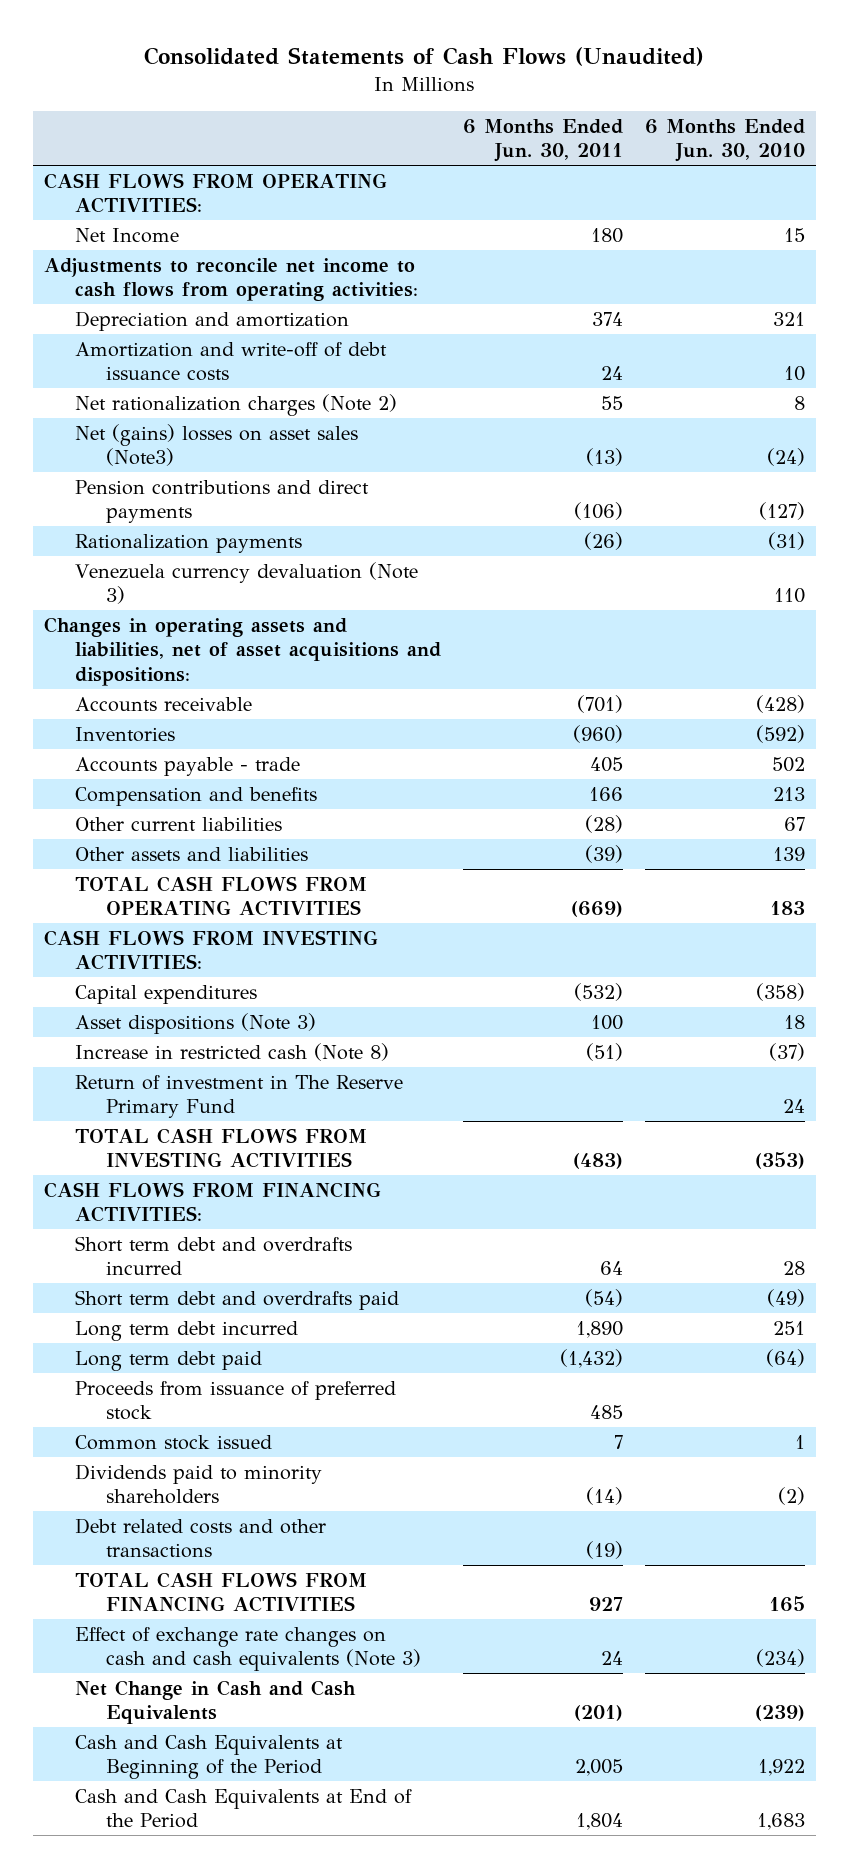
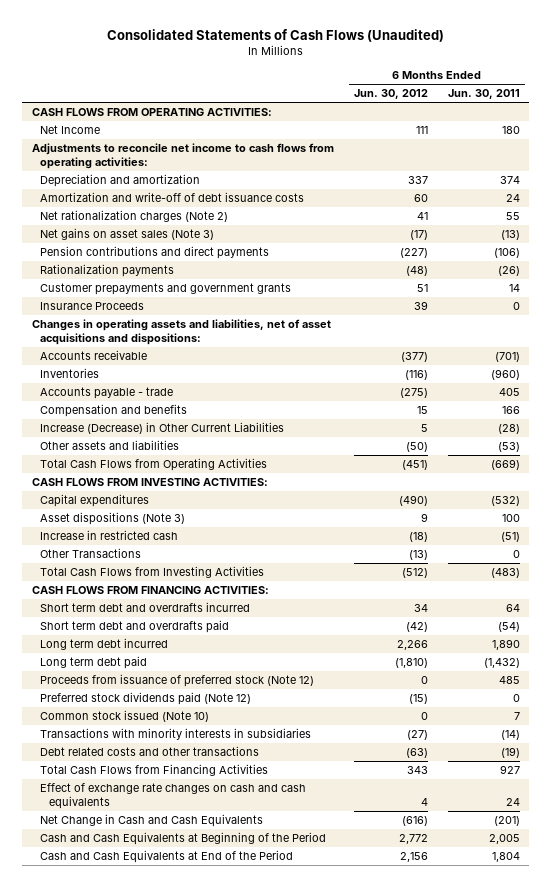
- | 6 Months Ended Jun. 30, 2011 | 6 Months Ended Jun. 30, 2010
+ | 6 Months Ended Jun. 30, 2012 | 6 Months Ended Jun. 30, 2011
- Net (gains) losses on asset sales (Note3) | (13) | (24)
+ Net gains on asset sales (Note 3) | (17) | (13)
- Venezuela currency devaluation (Note 3) | | 110
+ Customer prepayments and government grants | 51 | 14
+ Insurance Proceeds | 39 | 0
- Other current liabilities | (28) | 67
- Other assets and liabilities | (39) | 139
- TOTAL CASH FLOWS FROM OPERATING ACTIVITIES | (669) | 183
+ Increase (Decrease) in Other Current Liabilities | 5 | (28)
+ Other assets and liabilities | (50) | (53)
+ Total Cash Flows from Operating Activities | (451) | (669)
- Increase in restricted cash (Note 8) | (51) | (37)
- Return of investment in The Reserve Primary Fund | | 24
- TOTAL CASH FLOWS FROM INVESTING ACTIVITIES | (483) | (353)
+ Increase in restricted cash | (18) | (51)
+ Other Transactions | (13) | 0
+ Total Cash Flows from Investing Activities | (512) | (483)
- Proceeds from issuance of preferred stock | 485 |
- Common stock issued | 7 | 1
- Dividends paid to minority shareholders | (14) | (2)
+ Proceeds from issuance of preferred stock (Note 12) | 0 | 485
+ Preferred stock dividends paid (Note 12) | (15) | 0
+ Common stock issued (Note 10) | 0 | 7
+ Transactions with minority interests in subsidiaries | (27) | (14)
- TOTAL CASH FLOWS FROM FINANCING ACTIVITIES | 927 | 165
- Effect of exchange rate changes on cash and cash equivalents (Note 3) | 24 | (234)
+ Total Cash Flows from Financing Activities | 343 | 927
+ Effect of exchange rate changes on cash and cash equivalents | 4 | 24

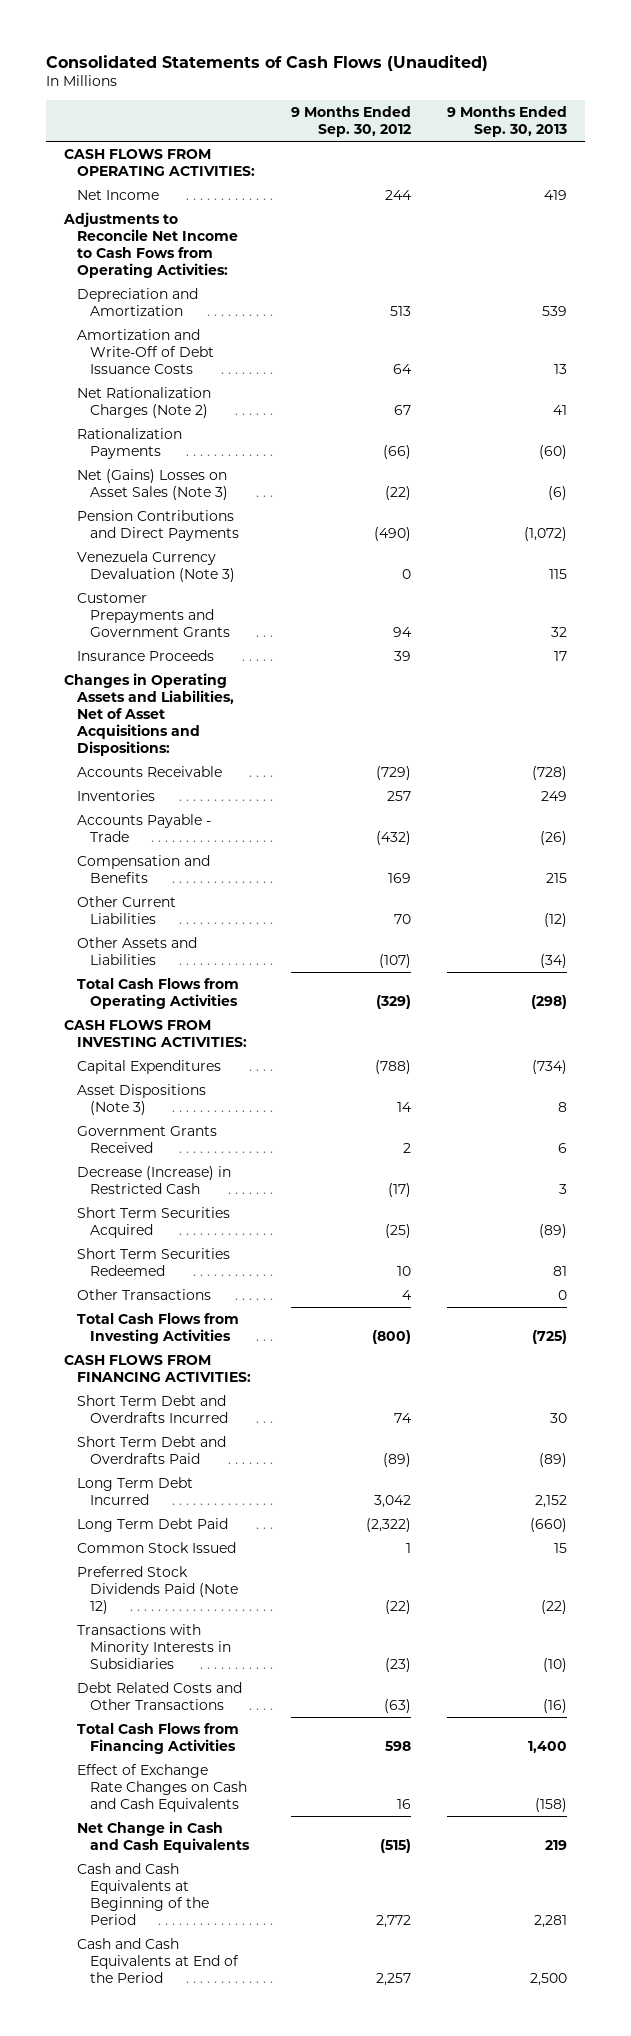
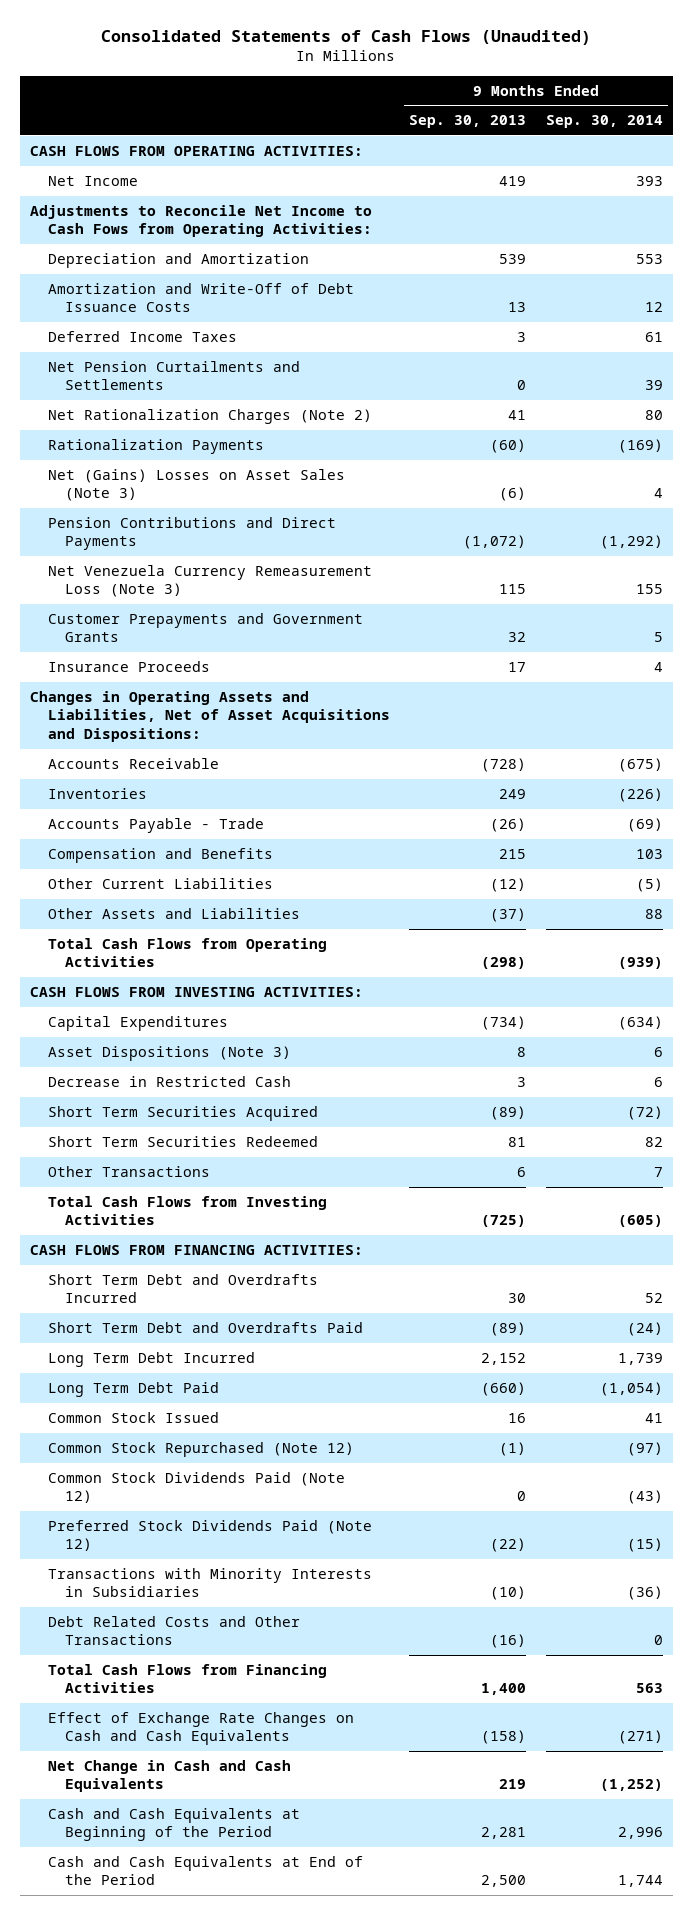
- | 9 Months Ended Sep. 30, 2012 | 9 Months Ended Sep. 30, 2013
+ | 9 Months Ended Sep. 30, 2013 | 9 Months Ended Sep. 30, 2014
+ Deferred Income Taxes | 3 | 61
+ Net Pension Curtailments and Settlements | 0 | 39
- Venezuela Currency Devaluation (Note 3) | 0 | 115
+ Net Venezuela Currency Remeasurement Loss (Note 3) | 115 | 155
- Other Assets and Liabilities | (107) | (34)
+ Other Assets and Liabilities | (37) | 88
- Government Grants Received | 2 | 6
- Decrease (Increase) in Restricted Cash | (17) | 3
+ Decrease in Restricted Cash | 3 | 6
- Other Transactions | 4 | 0
+ Other Transactions | 6 | 7
- Common Stock Issued | 1 | 15
+ Common Stock Issued | 16 | 41
+ Common Stock Repurchased (Note 12) | (1) | (97)
+ Common Stock Dividends Paid (Note 12) | 0 | (43)

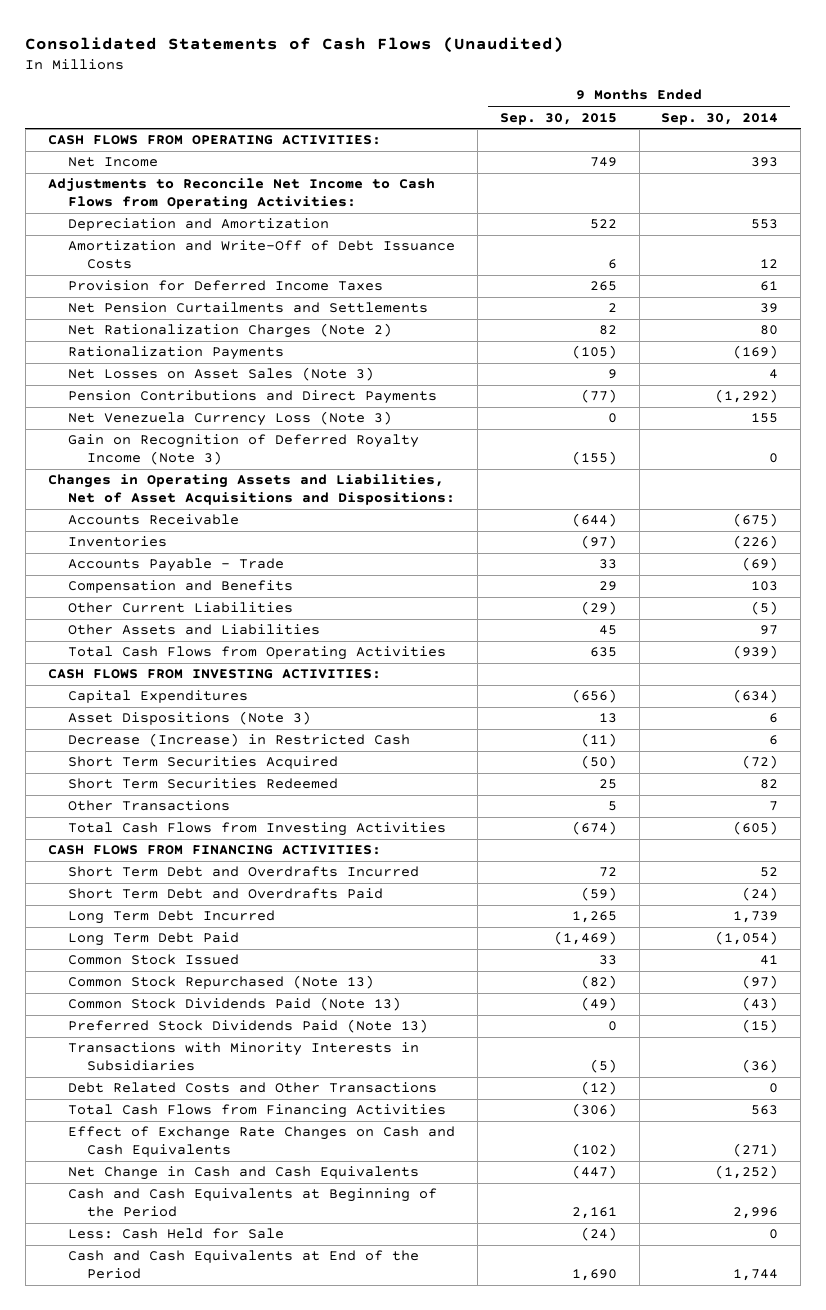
- | 9 Months Ended Sep. 30, 2013 | 9 Months Ended Sep. 30, 2014
+ | 9 Months Ended Sep. 30, 2015 | 9 Months Ended Sep. 30, 2014
- Adjustments to Reconcile Net Income to Cash Fows from Operating Activities:
+ Adjustments to Reconcile Net Income to Cash Flows from Operating Activities:
- Deferred Income Taxes | 3 | 61
+ Provision for Deferred Income Taxes | 265 | 61
- Net (Gains) Losses on Asset Sales (Note 3) | (6) | 4
+ Net Losses on Asset Sales (Note 3) | 9 | 4
- Net Venezuela Currency Remeasurement Loss (Note 3) | 115 | 155
- Customer Prepayments and Government Grants | 32 | 5
- Insurance Proceeds | 17 | 4
+ Net Venezuela Currency Loss (Note 3) | 0 | 155
+ Gain on Recognition of Deferred Royalty Income (Note 3) | (155) | 0
- Other Assets and Liabilities | (37) | 88
+ Other Assets and Liabilities | 45 | 97
- Decrease in Restricted Cash | 3 | 6
+ Decrease (Increase) in Restricted Cash | (11) | 6
- Common Stock Repurchased (Note 12) | (1) | (97)
- Common Stock Dividends Paid (Note 12) | 0 | (43)
- Preferred Stock Dividends Paid (Note 12) | (22) | (15)
+ Common Stock Repurchased (Note 13) | (82) | (97)
+ Common Stock Dividends Paid (Note 13) | (49) | (43)
+ Preferred Stock Dividends Paid (Note 13) | 0 | (15)
+ Less: Cash Held for Sale | (24) | 0

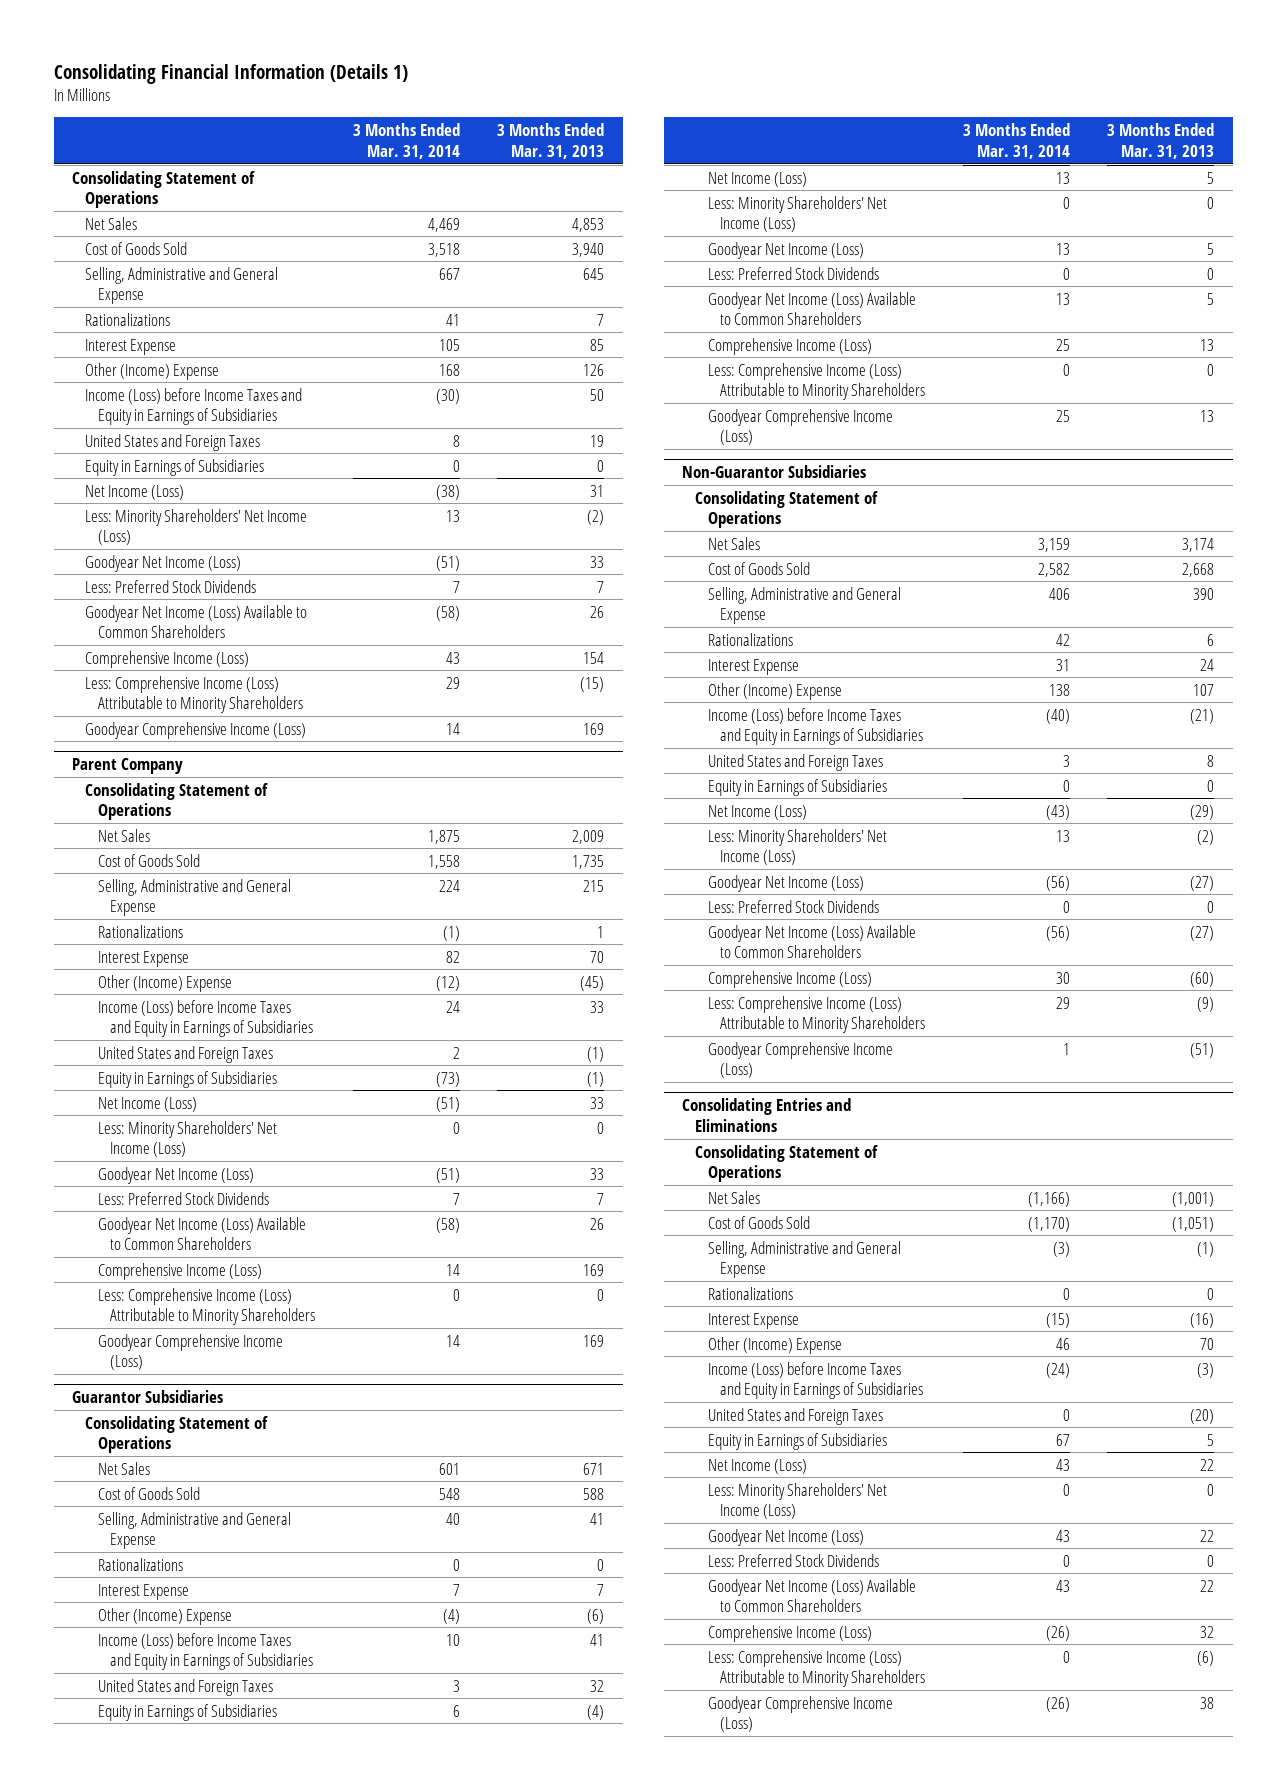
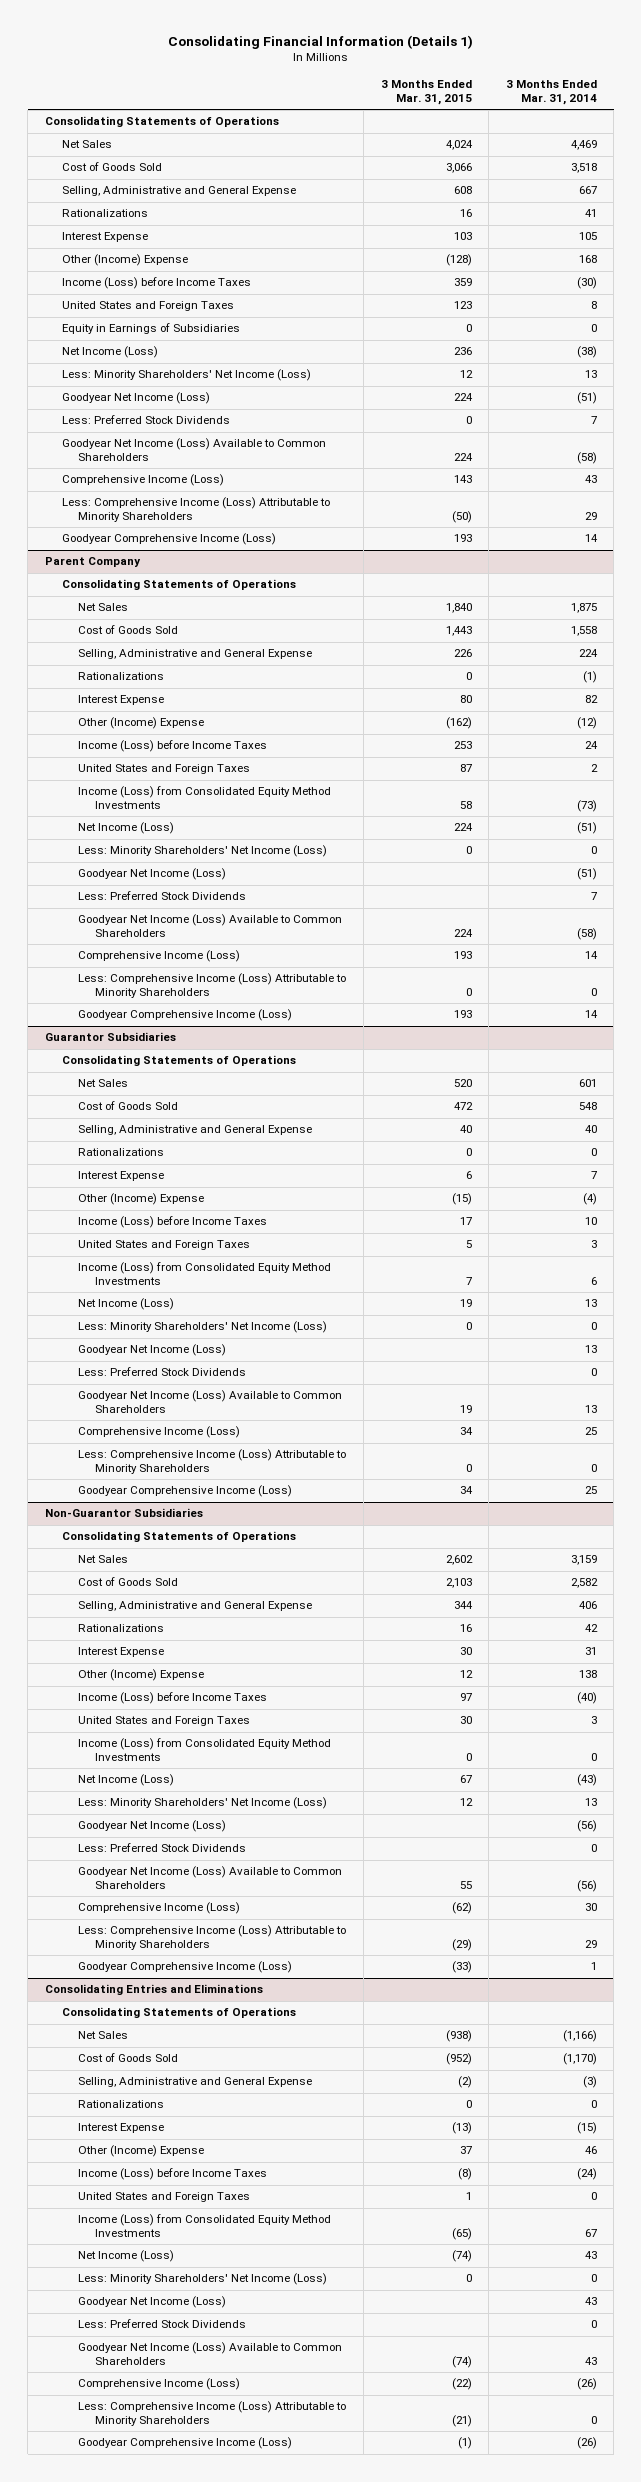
- | 3 Months Ended Mar. 31, 2014 | 3 Months Ended Mar. 31, 2013
+ | 3 Months Ended Mar. 31, 2015 | 3 Months Ended Mar. 31, 2014
- Consolidating Statement of Operations
+ Consolidating Statements of Operations
- Income (Loss) before Income Taxes and Equity in Earnings of Subsidiaries | (30) | 50
+ Income (Loss) before Income Taxes | 359 | (30)
@ Parent Company
- Consolidating Statement of Operations
+ Consolidating Statements of Operations
- Income (Loss) before Income Taxes and Equity in Earnings of Subsidiaries | 24 | 33
+ Income (Loss) before Income Taxes | 253 | 24
- Equity in Earnings of Subsidiaries | (73) | (1)
+ Income (Loss) from Consolidated Equity Method Investments | 58 | (73)
@ Guarantor Subsidiaries
- Consolidating Statement of Operations
+ Consolidating Statements of Operations
- Income (Loss) before Income Taxes and Equity in Earnings of Subsidiaries | 10 | 41
+ Income (Loss) before Income Taxes | 17 | 10
- Equity in Earnings of Subsidiaries | 6 | (4)
+ Income (Loss) from Consolidated Equity Method Investments | 7 | 6
@ Non-Guarantor Subsidiaries
- Consolidating Statement of Operations
+ Consolidating Statements of Operations
- Income (Loss) before Income Taxes and Equity in Earnings of Subsidiaries | (40) | (21)
+ Income (Loss) before Income Taxes | 97 | (40)
- Equity in Earnings of Subsidiaries | 0 | 0
+ Income (Loss) from Consolidated Equity Method Investments | 0 | 0
@ Consolidating Entries and Eliminations
- Consolidating Statement of Operations
+ Consolidating Statements of Operations
- Income (Loss) before Income Taxes and Equity in Earnings of Subsidiaries | (24) | (3)
+ Income (Loss) before Income Taxes | (8) | (24)
- Equity in Earnings of Subsidiaries | 67 | 5
+ Income (Loss) from Consolidated Equity Method Investments | (65) | 67

